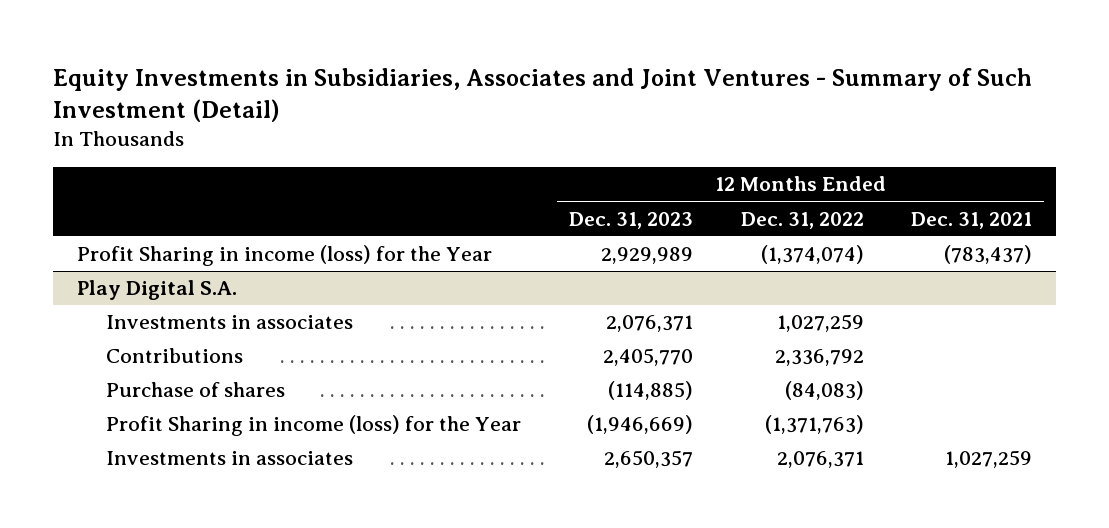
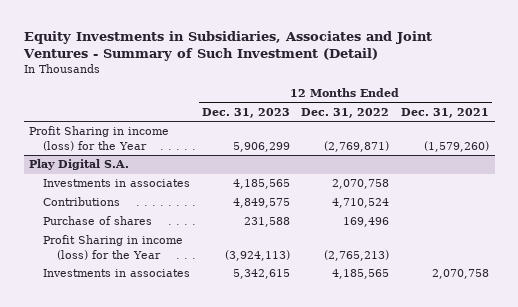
- Profit Sharing in income (loss) for the Year | 2,929,989 | (1,374,074) | (783,437)
+ Profit Sharing in income (loss) for the Year | 5,906,299 | (2,769,871) | (1,579,260)
@ Play Digital S.A.
- Investments in associates | 2,076,371 | 1,027,259 |
- Contributions | 2,405,770 | 2,336,792 |
- Purchase of shares | (114,885) | (84,083) |
- Profit Sharing in income (loss) for the Year | (1,946,669) | (1,371,763) |
- Investments in associates | 2,650,357 | 2,076,371 | 1,027,259
+ Investments in associates | 4,185,565 | 2,070,758 |
+ Contributions | 4,849,575 | 4,710,524 |
+ Purchase of shares | 231,588 | 169,496 |
+ Profit Sharing in income (loss) for the Year | (3,924,113) | (2,765,213) |
+ Investments in associates | 5,342,615 | 4,185,565 | 2,070,758

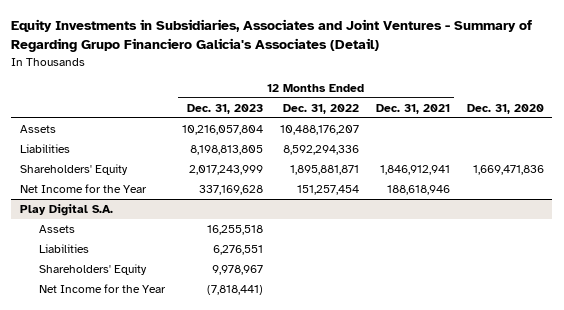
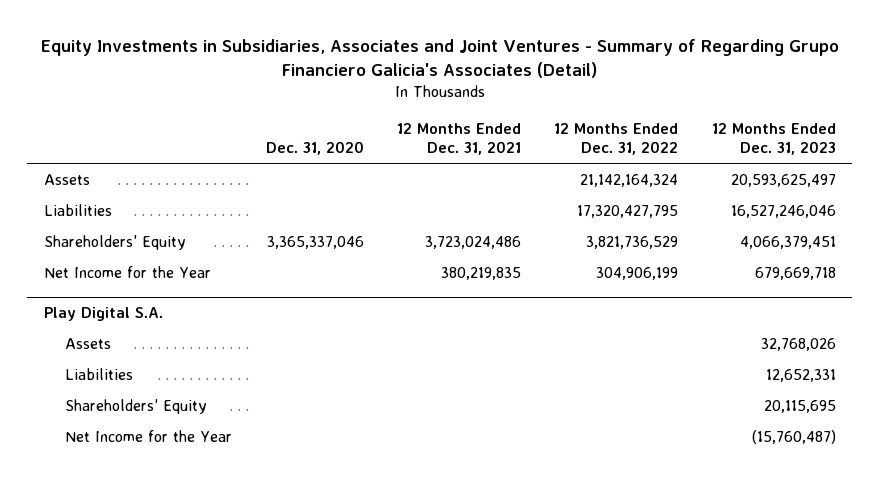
- | 12 Months Ended Dec. 31, 2023 | 12 Months Ended Dec. 31, 2022 | 12 Months Ended Dec. 31, 2021 | Dec. 31, 2020
+ | Dec. 31, 2020 | 12 Months Ended Dec. 31, 2021 | 12 Months Ended Dec. 31, 2022 | 12 Months Ended Dec. 31, 2023
- Assets | 10,216,057,804 | 10,488,176,207 | |
- Liabilities | 8,198,813,805 | 8,592,294,336 | |
- Shareholders' Equity | 2,017,243,999 | 1,895,881,871 | 1,846,912,941 | 1,669,471,836
- Net Income for the Year | 337,169,628 | 151,257,454 | 188,618,946 |
+ Assets | | | 21,142,164,324 | 20,593,625,497
+ Liabilities | | | 17,320,427,795 | 16,527,246,046
+ Shareholders' Equity | 3,365,337,046 | 3,723,024,486 | 3,821,736,529 | 4,066,379,451
+ Net Income for the Year | | 380,219,835 | 304,906,199 | 679,669,718
@ Play Digital S.A.
- Assets | 16,255,518 | | |
- Liabilities | 6,276,551 | | |
- Shareholders' Equity | 9,978,967 | | |
- Net Income for the Year | (7,818,441) | | |
+ Assets | | | | 32,768,026
+ Liabilities | | | | 12,652,331
+ Shareholders' Equity | | | | 20,115,695
+ Net Income for the Year | | | | (15,760,487)

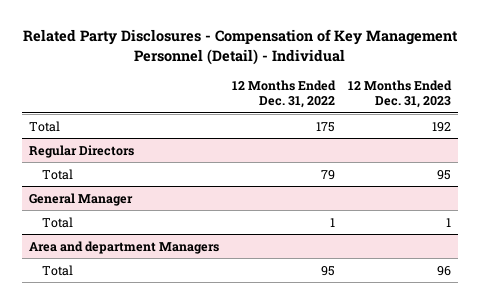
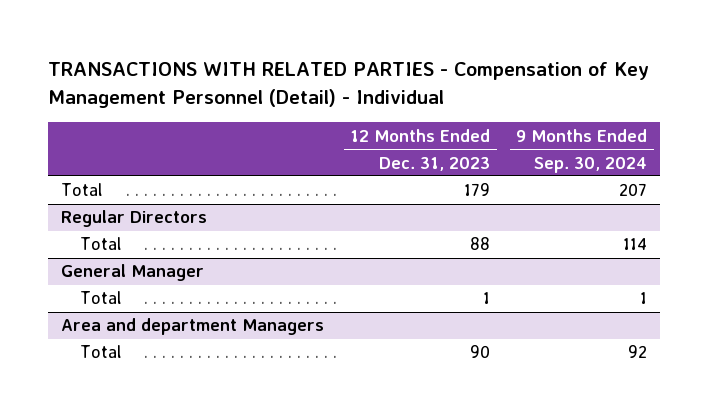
- Related Party Disclosures - Compensation of Key Management Personnel (Detail) - Individual
+ TRANSACTIONS WITH RELATED PARTIES - Compensation of Key Management Personnel (Detail) - Individual
- | 12 Months Ended Dec. 31, 2022 | 12 Months Ended Dec. 31, 2023
+ | 12 Months Ended Dec. 31, 2023 | 9 Months Ended Sep. 30, 2024
- Total | 175 | 192
+ Total | 179 | 207
@ Regular Directors
- Total | 79 | 95
+ Total | 88 | 114
@ Area and department Managers
- Total | 95 | 96
+ Total | 90 | 92

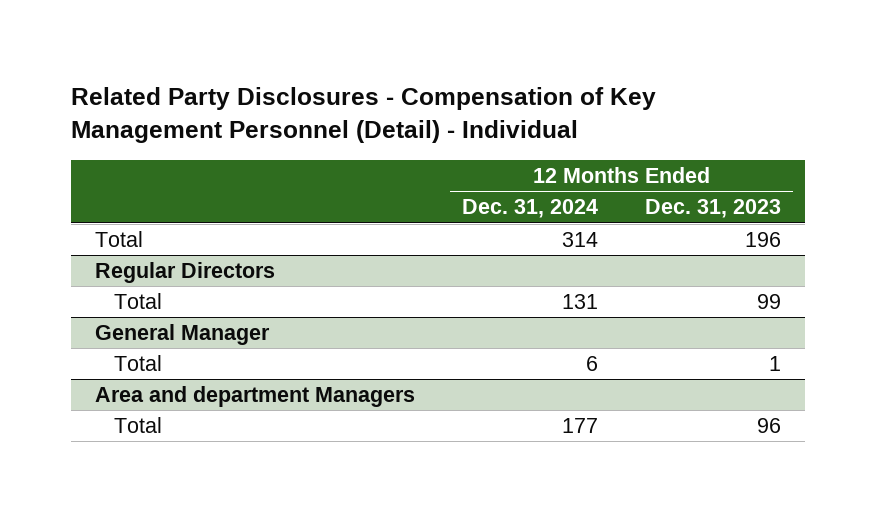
- TRANSACTIONS WITH RELATED PARTIES - Compensation of Key Management Personnel (Detail) - Individual
+ Related Party Disclosures - Compensation of Key Management Personnel (Detail) - Individual
- | 12 Months Ended Dec. 31, 2023 | 9 Months Ended Sep. 30, 2024
+ | 12 Months Ended Dec. 31, 2024 | 12 Months Ended Dec. 31, 2023
- Total | 179 | 207
+ Total | 314 | 196
@ Regular Directors
- Total | 88 | 114
+ Total | 131 | 99
@ Area and department Managers
- Total | 90 | 92
+ Total | 177 | 96

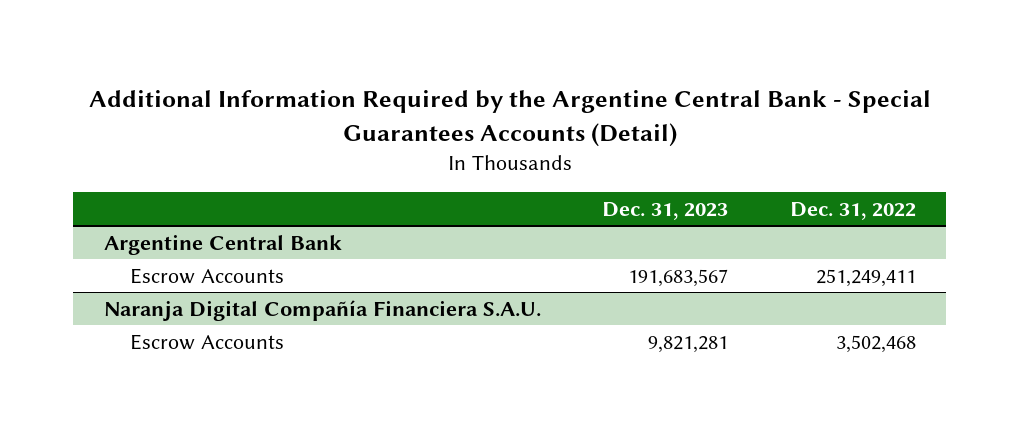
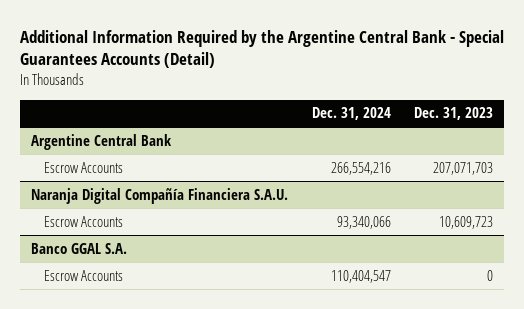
- | Dec. 31, 2023 | Dec. 31, 2022
+ | Dec. 31, 2024 | Dec. 31, 2023
@ Argentine Central Bank
- Escrow Accounts | 191,683,567 | 251,249,411
+ Escrow Accounts | 266,554,216 | 207,071,703
@ Naranja Digital Compañía Financiera S.A.U.
- Escrow Accounts | 9,821,281 | 3,502,468
+ Escrow Accounts | 93,340,066 | 10,609,723
+ Banco GGAL S.A.
+ Escrow Accounts | 110,404,547 | 0

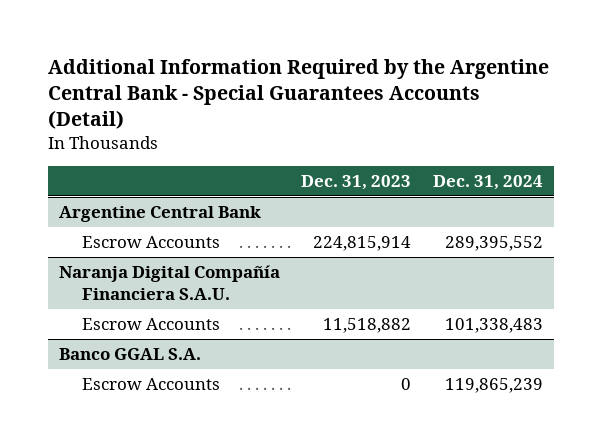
- | Dec. 31, 2024 | Dec. 31, 2023
+ | Dec. 31, 2023 | Dec. 31, 2024
@ Argentine Central Bank
- Escrow Accounts | 266,554,216 | 207,071,703
+ Escrow Accounts | 224,815,914 | 289,395,552
@ Naranja Digital Compañía Financiera S.A.U.
- Escrow Accounts | 93,340,066 | 10,609,723
+ Escrow Accounts | 11,518,882 | 101,338,483
@ Banco GGAL S.A.
- Escrow Accounts | 110,404,547 | 0
+ Escrow Accounts | 0 | 119,865,239

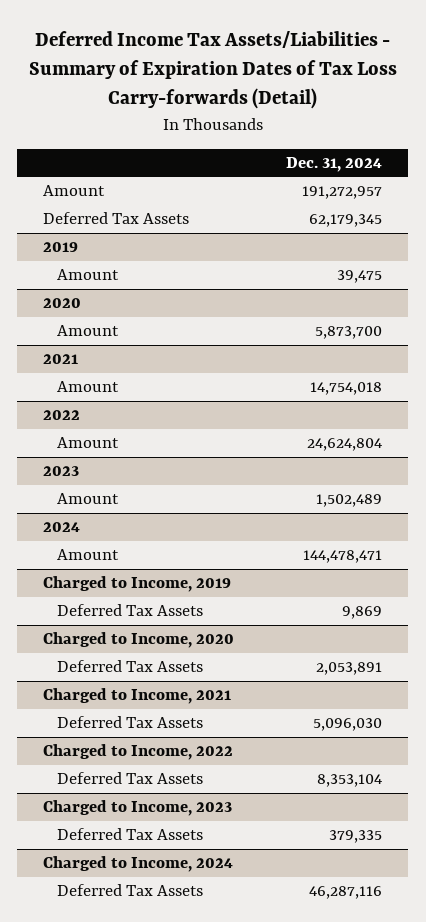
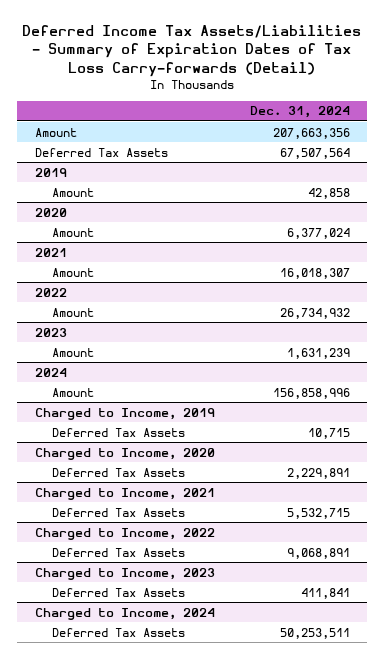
- Amount | 191,272,957
- Deferred Tax Assets | 62,179,345
+ Amount | 207,663,356
+ Deferred Tax Assets | 67,507,564
@ 2019
- Amount | 39,475
+ Amount | 42,858
@ 2020
- Amount | 5,873,700
+ Amount | 6,377,024
@ 2021
- Amount | 14,754,018
+ Amount | 16,018,307
@ 2022
- Amount | 24,624,804
+ Amount | 26,734,932
@ 2023
- Amount | 1,502,489
+ Amount | 1,631,239
@ 2024
- Amount | 144,478,471
+ Amount | 156,858,996
@ Charged to Income, 2019
- Deferred Tax Assets | 9,869
+ Deferred Tax Assets | 10,715
@ Charged to Income, 2020
- Deferred Tax Assets | 2,053,891
+ Deferred Tax Assets | 2,229,891
@ Charged to Income, 2021
- Deferred Tax Assets | 5,096,030
+ Deferred Tax Assets | 5,532,715
@ Charged to Income, 2022
- Deferred Tax Assets | 8,353,104
+ Deferred Tax Assets | 9,068,891
@ Charged to Income, 2023
- Deferred Tax Assets | 379,335
+ Deferred Tax Assets | 411,841
@ Charged to Income, 2024
- Deferred Tax Assets | 46,287,116
+ Deferred Tax Assets | 50,253,511

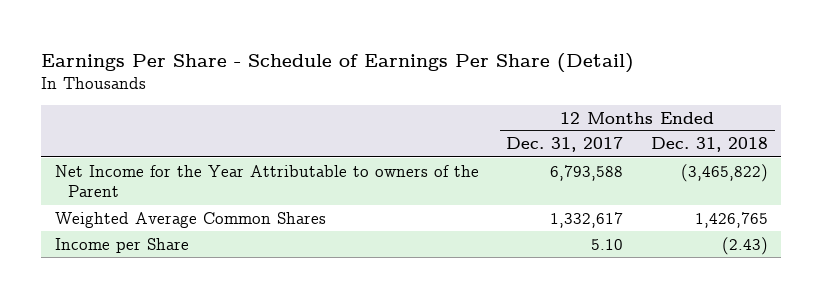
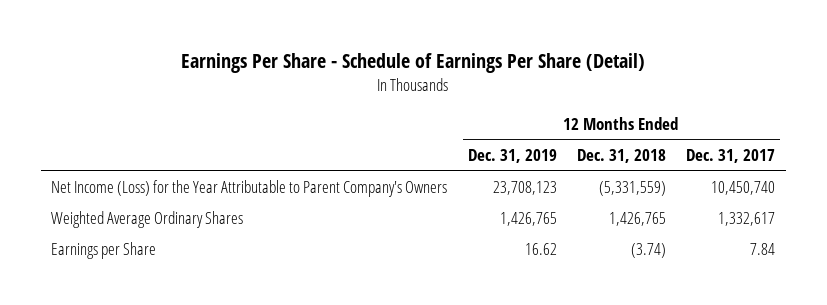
- | 12 Months Ended Dec. 31, 2017 | 12 Months Ended Dec. 31, 2018
+ | 12 Months Ended Dec. 31, 2019 | 12 Months Ended Dec. 31, 2018 | 12 Months Ended Dec. 31, 2017
- Net Income for the Year Attributable to owners of the Parent | 6,793,588 | (3,465,822)
- Weighted Average Common Shares | 1,332,617 | 1,426,765
- Income per Share | 5.10 | (2.43)
+ Net Income (Loss) for the Year Attributable to Parent Company's Owners | 23,708,123 | (5,331,559) | 10,450,740
+ Weighted Average Ordinary Shares | 1,426,765 | 1,426,765 | 1,332,617
+ Earnings per Share | 16.62 | (3.74) | 7.84

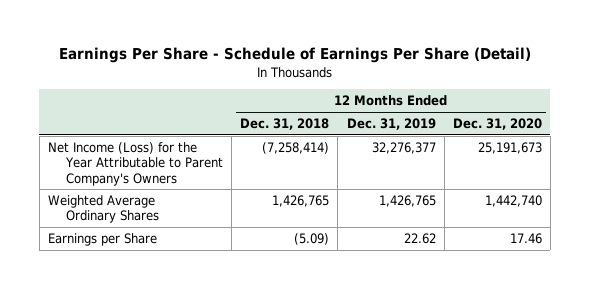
- | 12 Months Ended Dec. 31, 2019 | 12 Months Ended Dec. 31, 2018 | 12 Months Ended Dec. 31, 2017
+ | 12 Months Ended Dec. 31, 2018 | 12 Months Ended Dec. 31, 2019 | 12 Months Ended Dec. 31, 2020
- Net Income (Loss) for the Year Attributable to Parent Company's Owners | 23,708,123 | (5,331,559) | 10,450,740
+ Net Income (Loss) for the Year Attributable to Parent Company's Owners | (7,258,414) | 32,276,377 | 25,191,673
- Earnings per Share | 16.62 | (3.74) | 7.84
+ Earnings per Share | (5.09) | 22.62 | 17.46

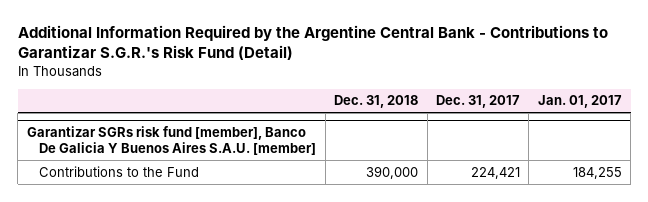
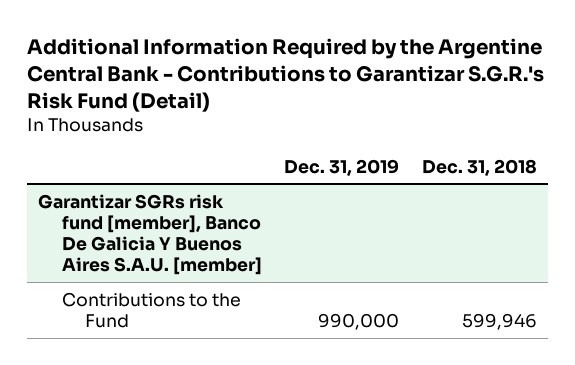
- | Dec. 31, 2018 | Dec. 31, 2017 | Jan. 01, 2017
+ | Dec. 31, 2019 | Dec. 31, 2018
@ Garantizar SGRs risk fund [member], Banco De Galicia Y Buenos Aires S.A.U. [member]
- Contributions to the Fund | 390,000 | 224,421 | 184,255
+ Contributions to the Fund | 990,000 | 599,946

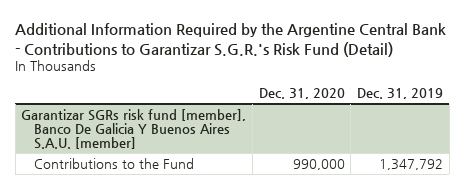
- | Dec. 31, 2019 | Dec. 31, 2018
+ | Dec. 31, 2020 | Dec. 31, 2019
@ Garantizar SGRs risk fund [member], Banco De Galicia Y Buenos Aires S.A.U. [member]
- Contributions to the Fund | 990,000 | 599,946
+ Contributions to the Fund | 990,000 | 1,347,792

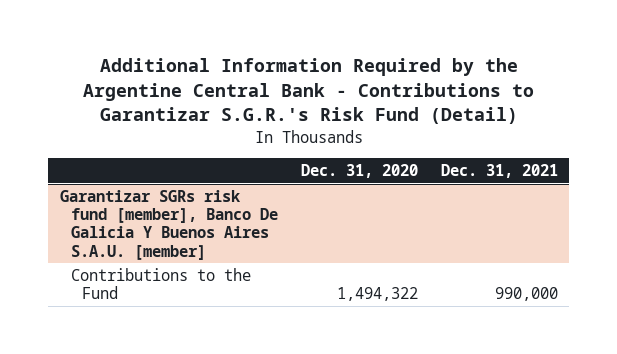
- | Dec. 31, 2020 | Dec. 31, 2019
+ | Dec. 31, 2020 | Dec. 31, 2021
@ Garantizar SGRs risk fund [member], Banco De Galicia Y Buenos Aires S.A.U. [member]
- Contributions to the Fund | 990,000 | 1,347,792
+ Contributions to the Fund | 1,494,322 | 990,000

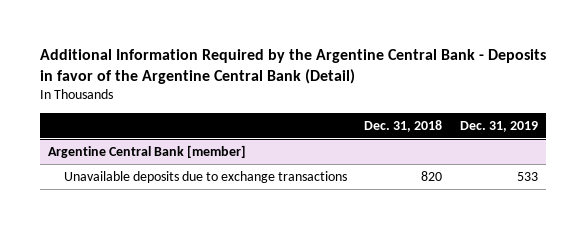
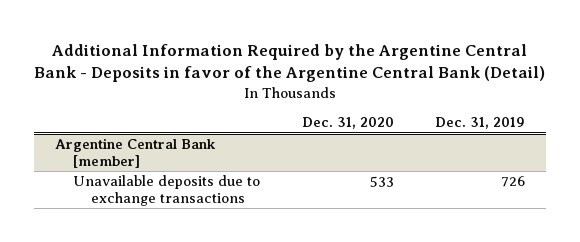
- | Dec. 31, 2018 | Dec. 31, 2019
+ | Dec. 31, 2020 | Dec. 31, 2019
@ Argentine Central Bank [member]
- Unavailable deposits due to exchange transactions | 820 | 533
+ Unavailable deposits due to exchange transactions | 533 | 726

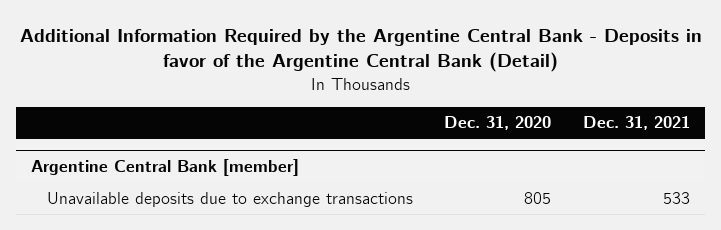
- | Dec. 31, 2020 | Dec. 31, 2019
+ | Dec. 31, 2020 | Dec. 31, 2021
@ Argentine Central Bank [member]
- Unavailable deposits due to exchange transactions | 533 | 726
+ Unavailable deposits due to exchange transactions | 805 | 533

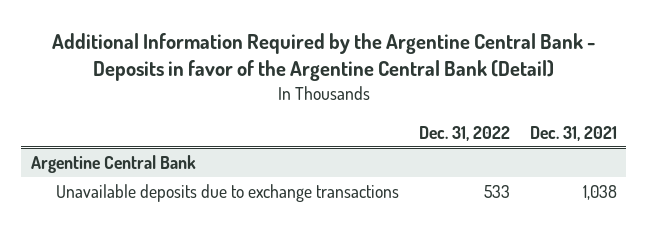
- | Dec. 31, 2020 | Dec. 31, 2021
+ | Dec. 31, 2022 | Dec. 31, 2021
- Argentine Central Bank [member]
- Unavailable deposits due to exchange transactions | 805 | 533
+ Argentine Central Bank
+ Unavailable deposits due to exchange transactions | 533 | 1,038

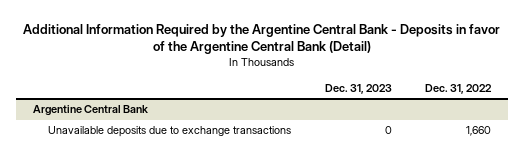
- | Dec. 31, 2022 | Dec. 31, 2021
+ | Dec. 31, 2023 | Dec. 31, 2022
@ Argentine Central Bank
- Unavailable deposits due to exchange transactions | 533 | 1,038
+ Unavailable deposits due to exchange transactions | 0 | 1,660

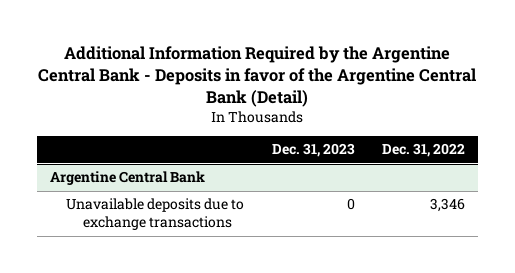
@ Argentine Central Bank
- Unavailable deposits due to exchange transactions | 0 | 1,660
+ Unavailable deposits due to exchange transactions | 0 | 3,346

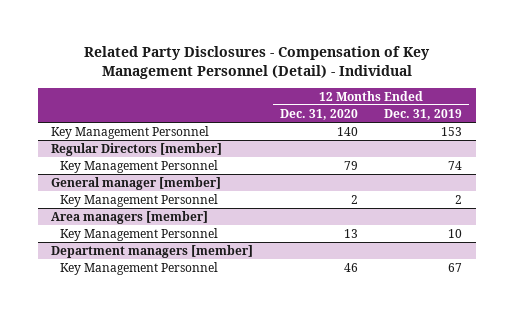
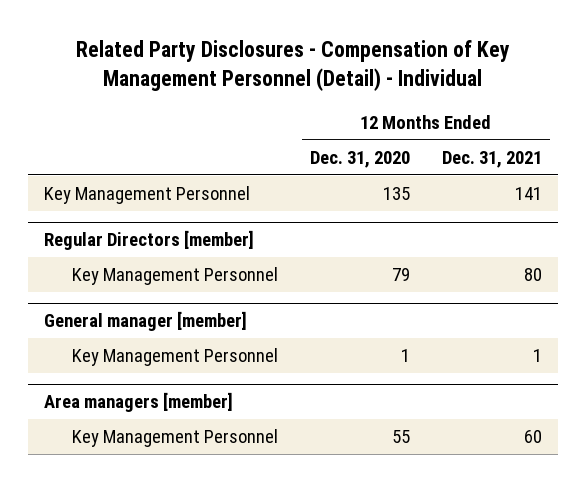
- | 12 Months Ended Dec. 31, 2020 | 12 Months Ended Dec. 31, 2019
+ | 12 Months Ended Dec. 31, 2020 | 12 Months Ended Dec. 31, 2021
- Key Management Personnel | 140 | 153
+ Key Management Personnel | 135 | 141
@ General manager [member]
- Key Management Personnel | 2 | 2
+ Key Management Personnel | 1 | 1
@ Area managers [member]
- Key Management Personnel | 13 | 10
- Department managers [member]
- Key Management Personnel | 46 | 67
@ Area managers [member]
+ Key Management Personnel | 55 | 60

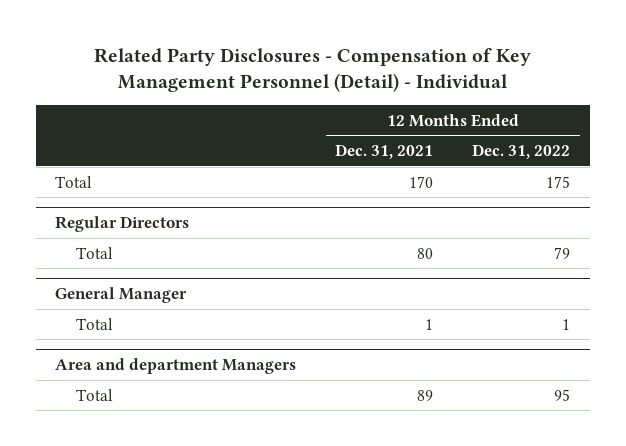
- | 12 Months Ended Dec. 31, 2020 | 12 Months Ended Dec. 31, 2021
+ | 12 Months Ended Dec. 31, 2021 | 12 Months Ended Dec. 31, 2022
- Key Management Personnel | 135 | 141
- Regular Directors [member]
- Key Management Personnel | 79 | 80
- General manager [member]
- Key Management Personnel | 1 | 1
- Area managers [member]
- Key Management Personnel | 55 | 60
+ Total | 170 | 175
+ Regular Directors
+ Total | 80 | 79
+ General Manager
+ Total | 1 | 1
+ Area and department Managers
+ Total | 89 | 95

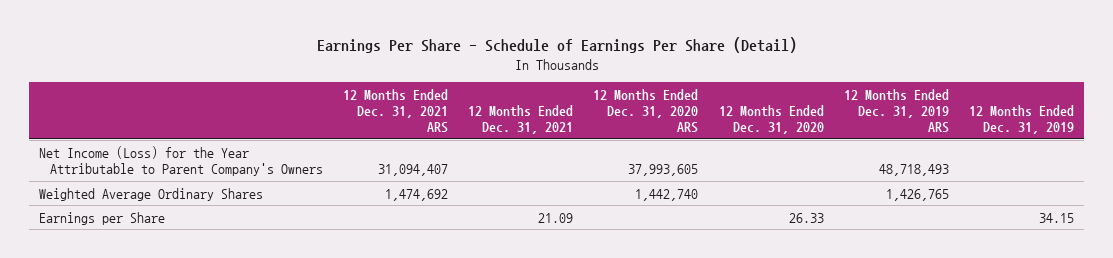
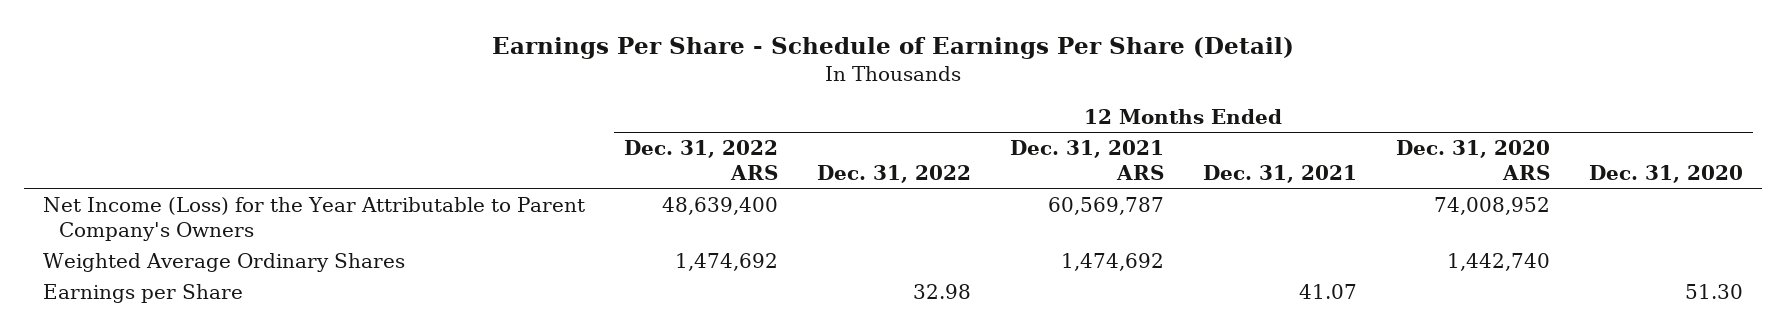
- | 12 Months Ended Dec. 31, 2021 ARS | 12 Months Ended Dec. 31, 2021 | 12 Months Ended Dec. 31, 2020 ARS | 12 Months Ended Dec. 31, 2020 | 12 Months Ended Dec. 31, 2019 ARS | 12 Months Ended Dec. 31, 2019
+ | 12 Months Ended Dec. 31, 2022 ARS | 12 Months Ended Dec. 31, 2022 | 12 Months Ended Dec. 31, 2021 ARS | 12 Months Ended Dec. 31, 2021 | 12 Months Ended Dec. 31, 2020 ARS | 12 Months Ended Dec. 31, 2020
- Net Income (Loss) for the Year Attributable to Parent Company's Owners | 31,094,407 | | 37,993,605 | | 48,718,493 |
+ Net Income (Loss) for the Year Attributable to Parent Company's Owners | 48,639,400 | | 60,569,787 | | 74,008,952 |
- Earnings per Share | | 21.09 | | 26.33 | | 34.15
+ Earnings per Share | | 32.98 | | 41.07 | | 51.30

